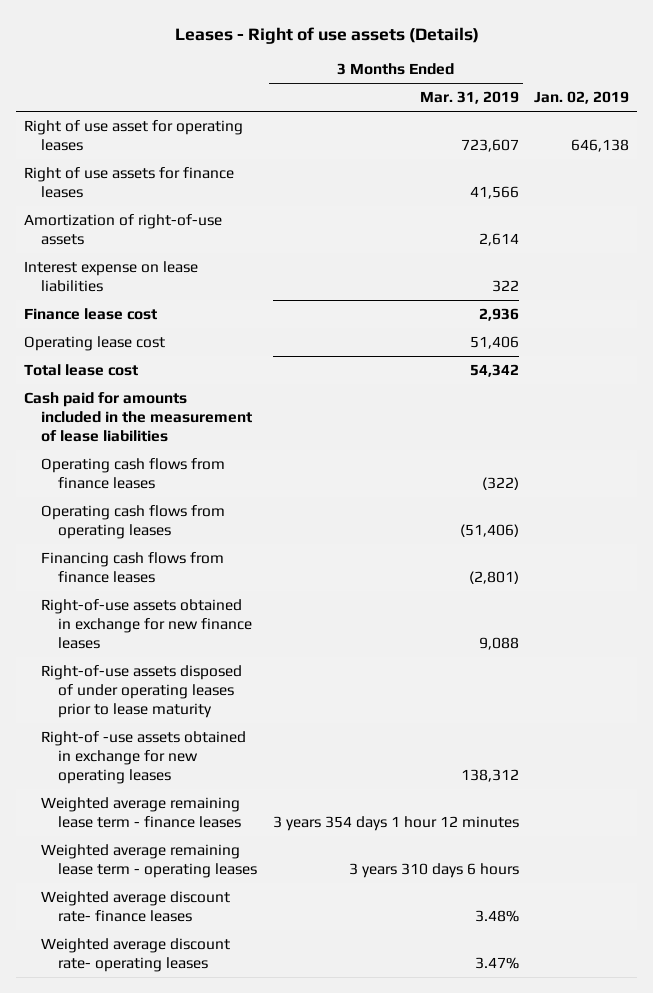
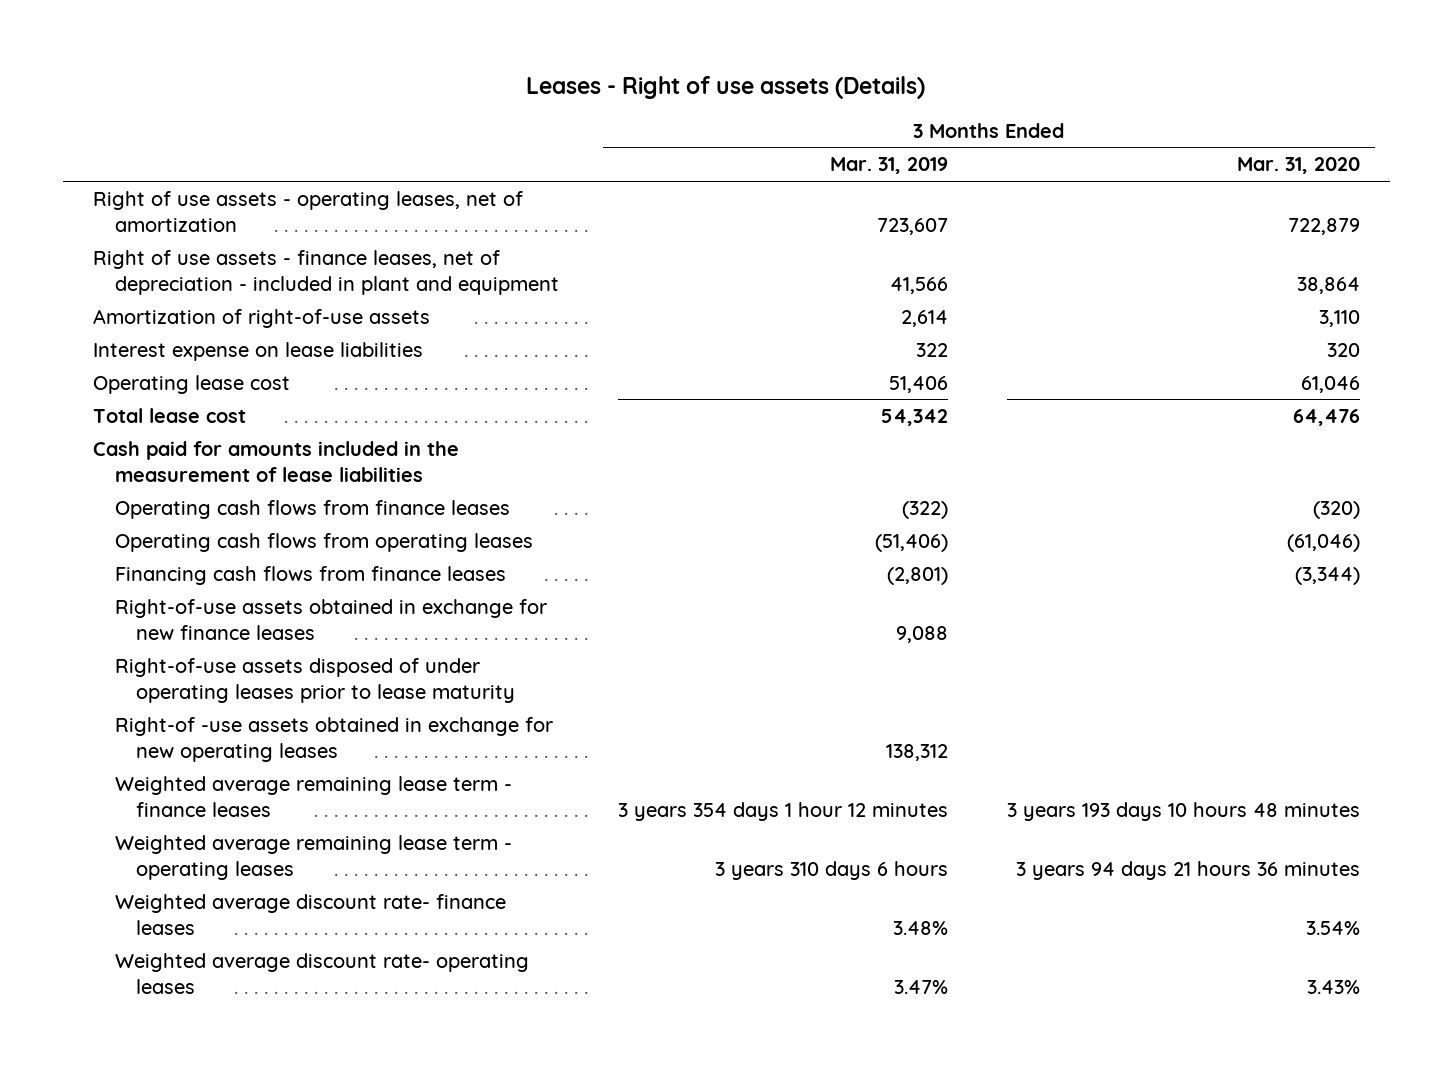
- | 3 Months Ended Mar. 31, 2019 | Jan. 02, 2019
+ | 3 Months Ended Mar. 31, 2019 | 3 Months Ended Mar. 31, 2020
- Right of use asset for operating leases | 723,607 | 646,138
- Right of use assets for finance leases | 41,566 |
+ Right of use assets - operating leases, net of amortization | 723,607 | 722,879
+ Right of use assets - finance leases, net of depreciation - included in plant and equipment | 41,566 | 38,864
- Finance lease cost | 2,936 |

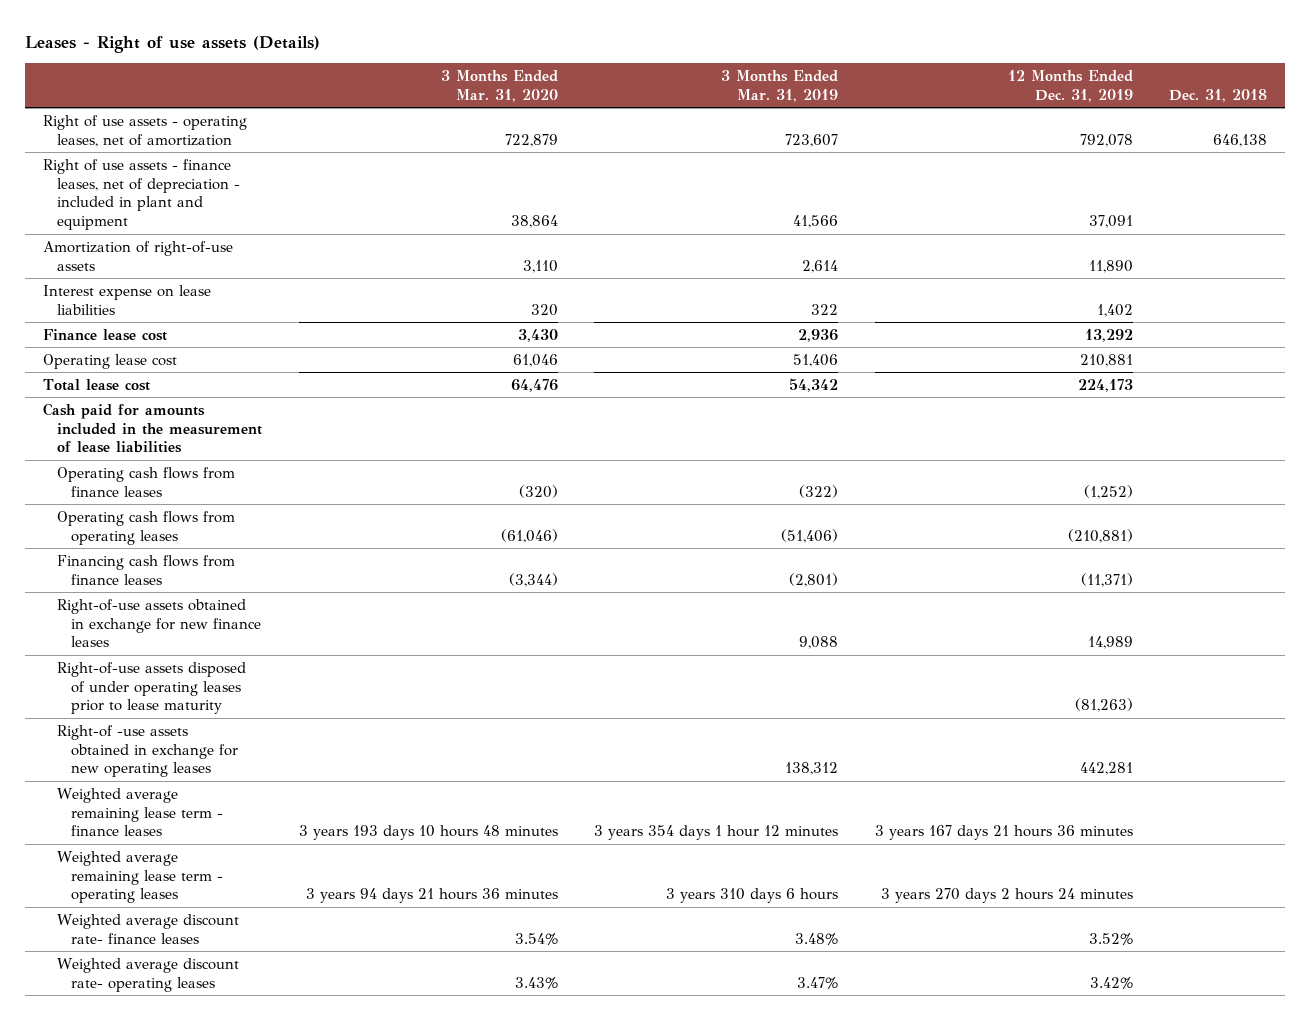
- | 3 Months Ended Mar. 31, 2019 | 3 Months Ended Mar. 31, 2020
+ | 3 Months Ended Mar. 31, 2020 | 3 Months Ended Mar. 31, 2019 | 12 Months Ended Dec. 31, 2019 | Dec. 31, 2018
+ Finance lease cost | 3,430 | 2,936 | 13,292 |

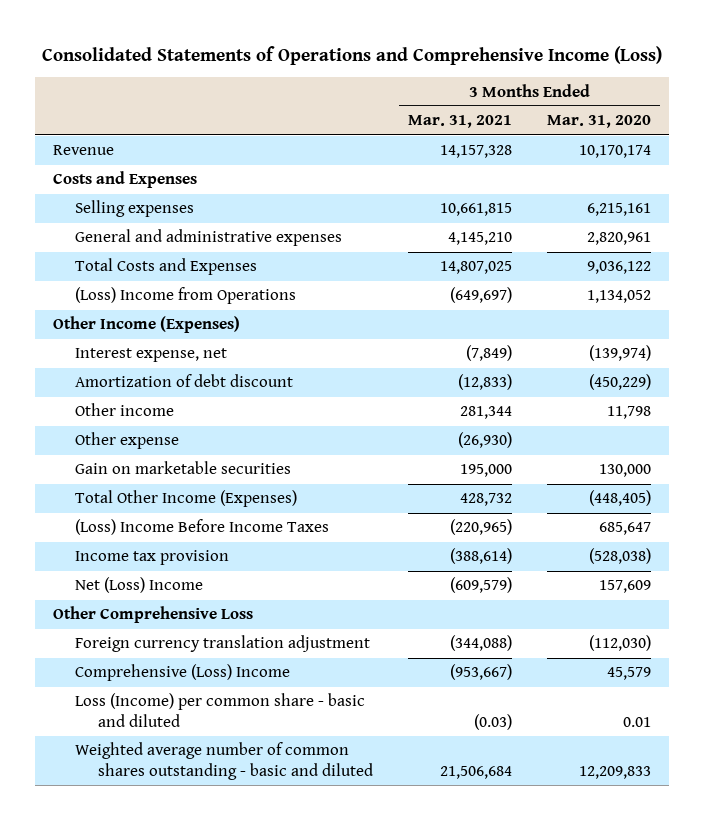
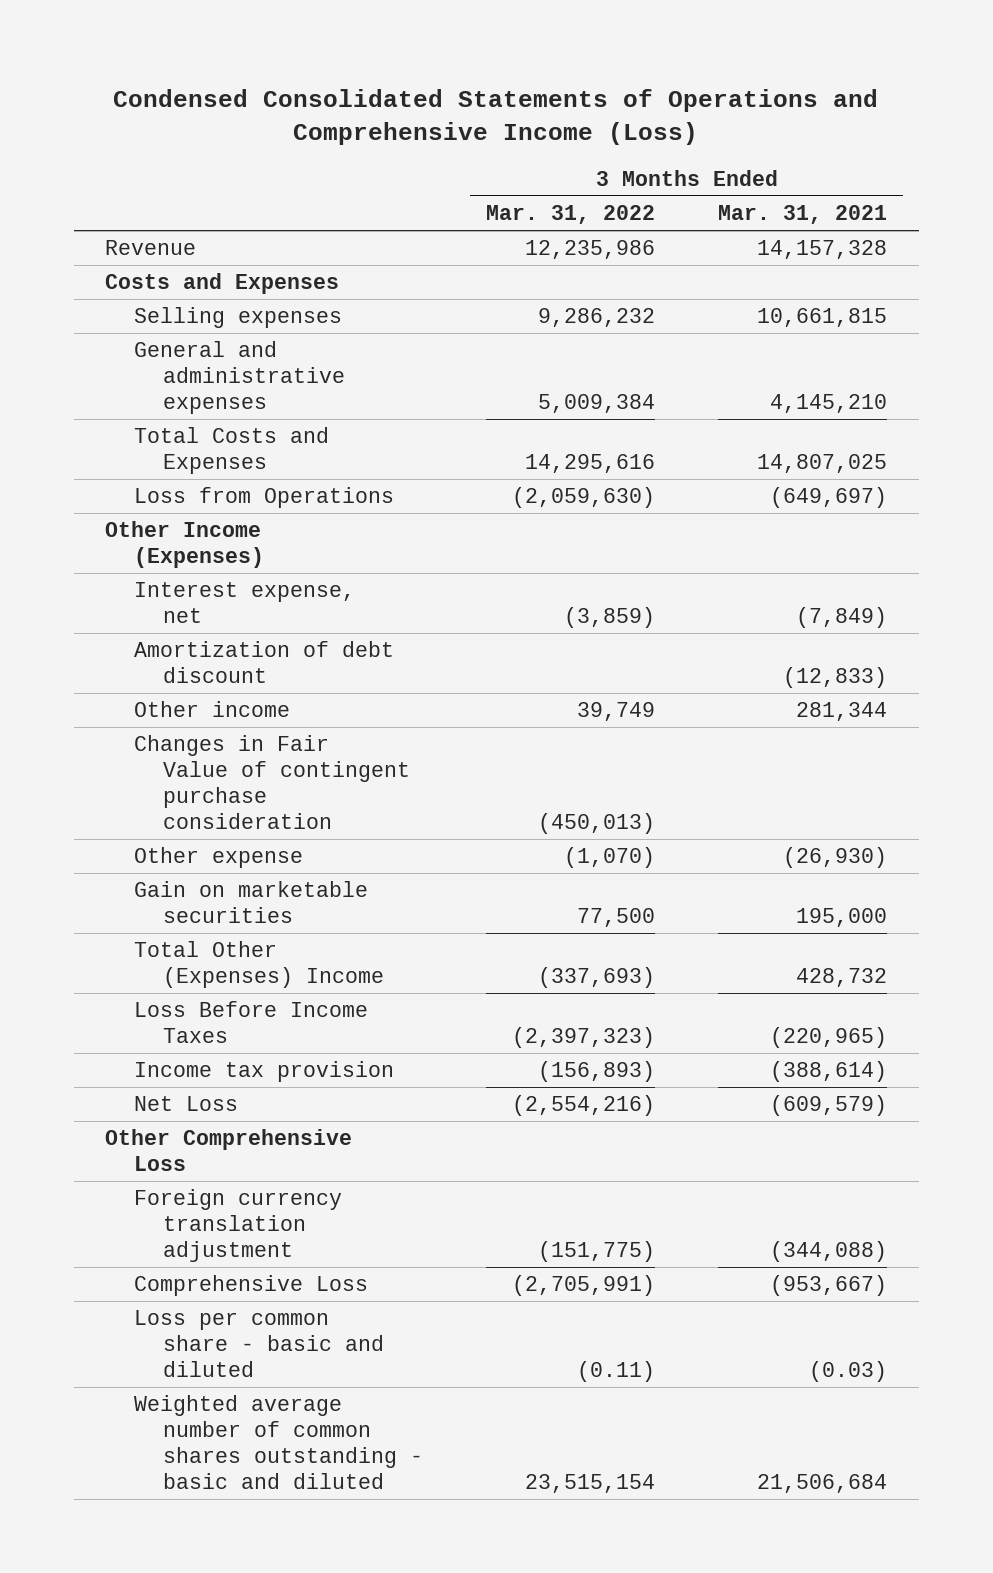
- Consolidated Statements of Operations and Comprehensive Income (Loss)
+ Condensed Consolidated Statements of Operations and Comprehensive Income (Loss)
- | 3 Months Ended Mar. 31, 2021 | 3 Months Ended Mar. 31, 2020
+ | 3 Months Ended Mar. 31, 2022 | 3 Months Ended Mar. 31, 2021
- (Loss) Income from Operations | (649,697) | 1,134,052
+ Loss from Operations | (2,059,630) | (649,697)
+ Changes in Fair Value of contingent purchase consideration | (450,013) |
- Total Other Income (Expenses) | 428,732 | (448,405)
- (Loss) Income Before Income Taxes | (220,965) | 685,647
+ Total Other (Expenses) Income | (337,693) | 428,732
+ Loss Before Income Taxes | (2,397,323) | (220,965)
- Net (Loss) Income | (609,579) | 157,609
+ Net Loss | (2,554,216) | (609,579)
- Comprehensive (Loss) Income | (953,667) | 45,579
- Loss (Income) per common share - basic and diluted | (0.03) | 0.01
+ Comprehensive Loss | (2,705,991) | (953,667)
+ Loss per common share - basic and diluted | (0.11) | (0.03)

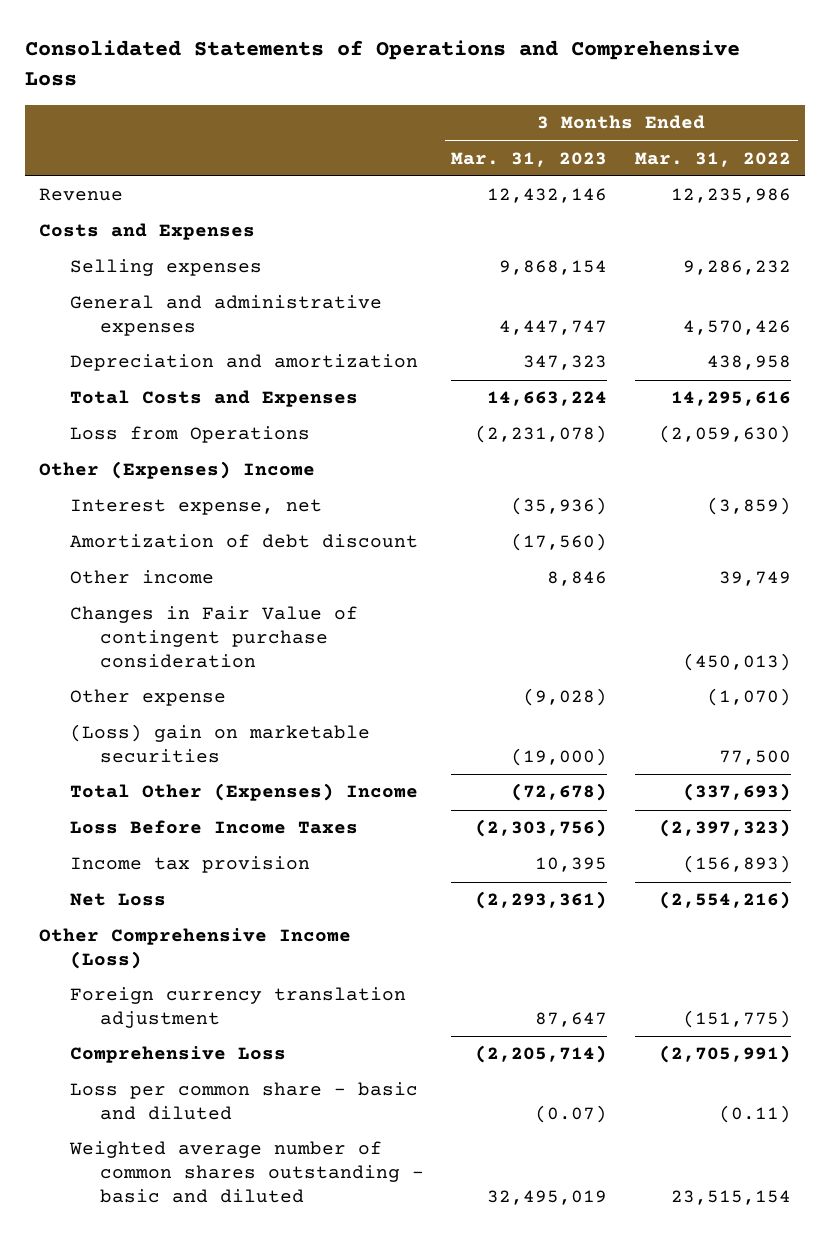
- Condensed Consolidated Statements of Operations and Comprehensive Income (Loss)
+ Consolidated Statements of Operations and Comprehensive Loss
- | 3 Months Ended Mar. 31, 2022 | 3 Months Ended Mar. 31, 2021
+ | 3 Months Ended Mar. 31, 2023 | 3 Months Ended Mar. 31, 2022
- General and administrative expenses | 5,009,384 | 4,145,210
+ General and administrative expenses | 4,447,747 | 4,570,426
+ Depreciation and amortization | 347,323 | 438,958
- Other Income (Expenses)
+ Other (Expenses) Income
- Gain on marketable securities | 77,500 | 195,000
+ (Loss) gain on marketable securities | (19,000) | 77,500
- Other Comprehensive Loss
+ Other Comprehensive Income (Loss)

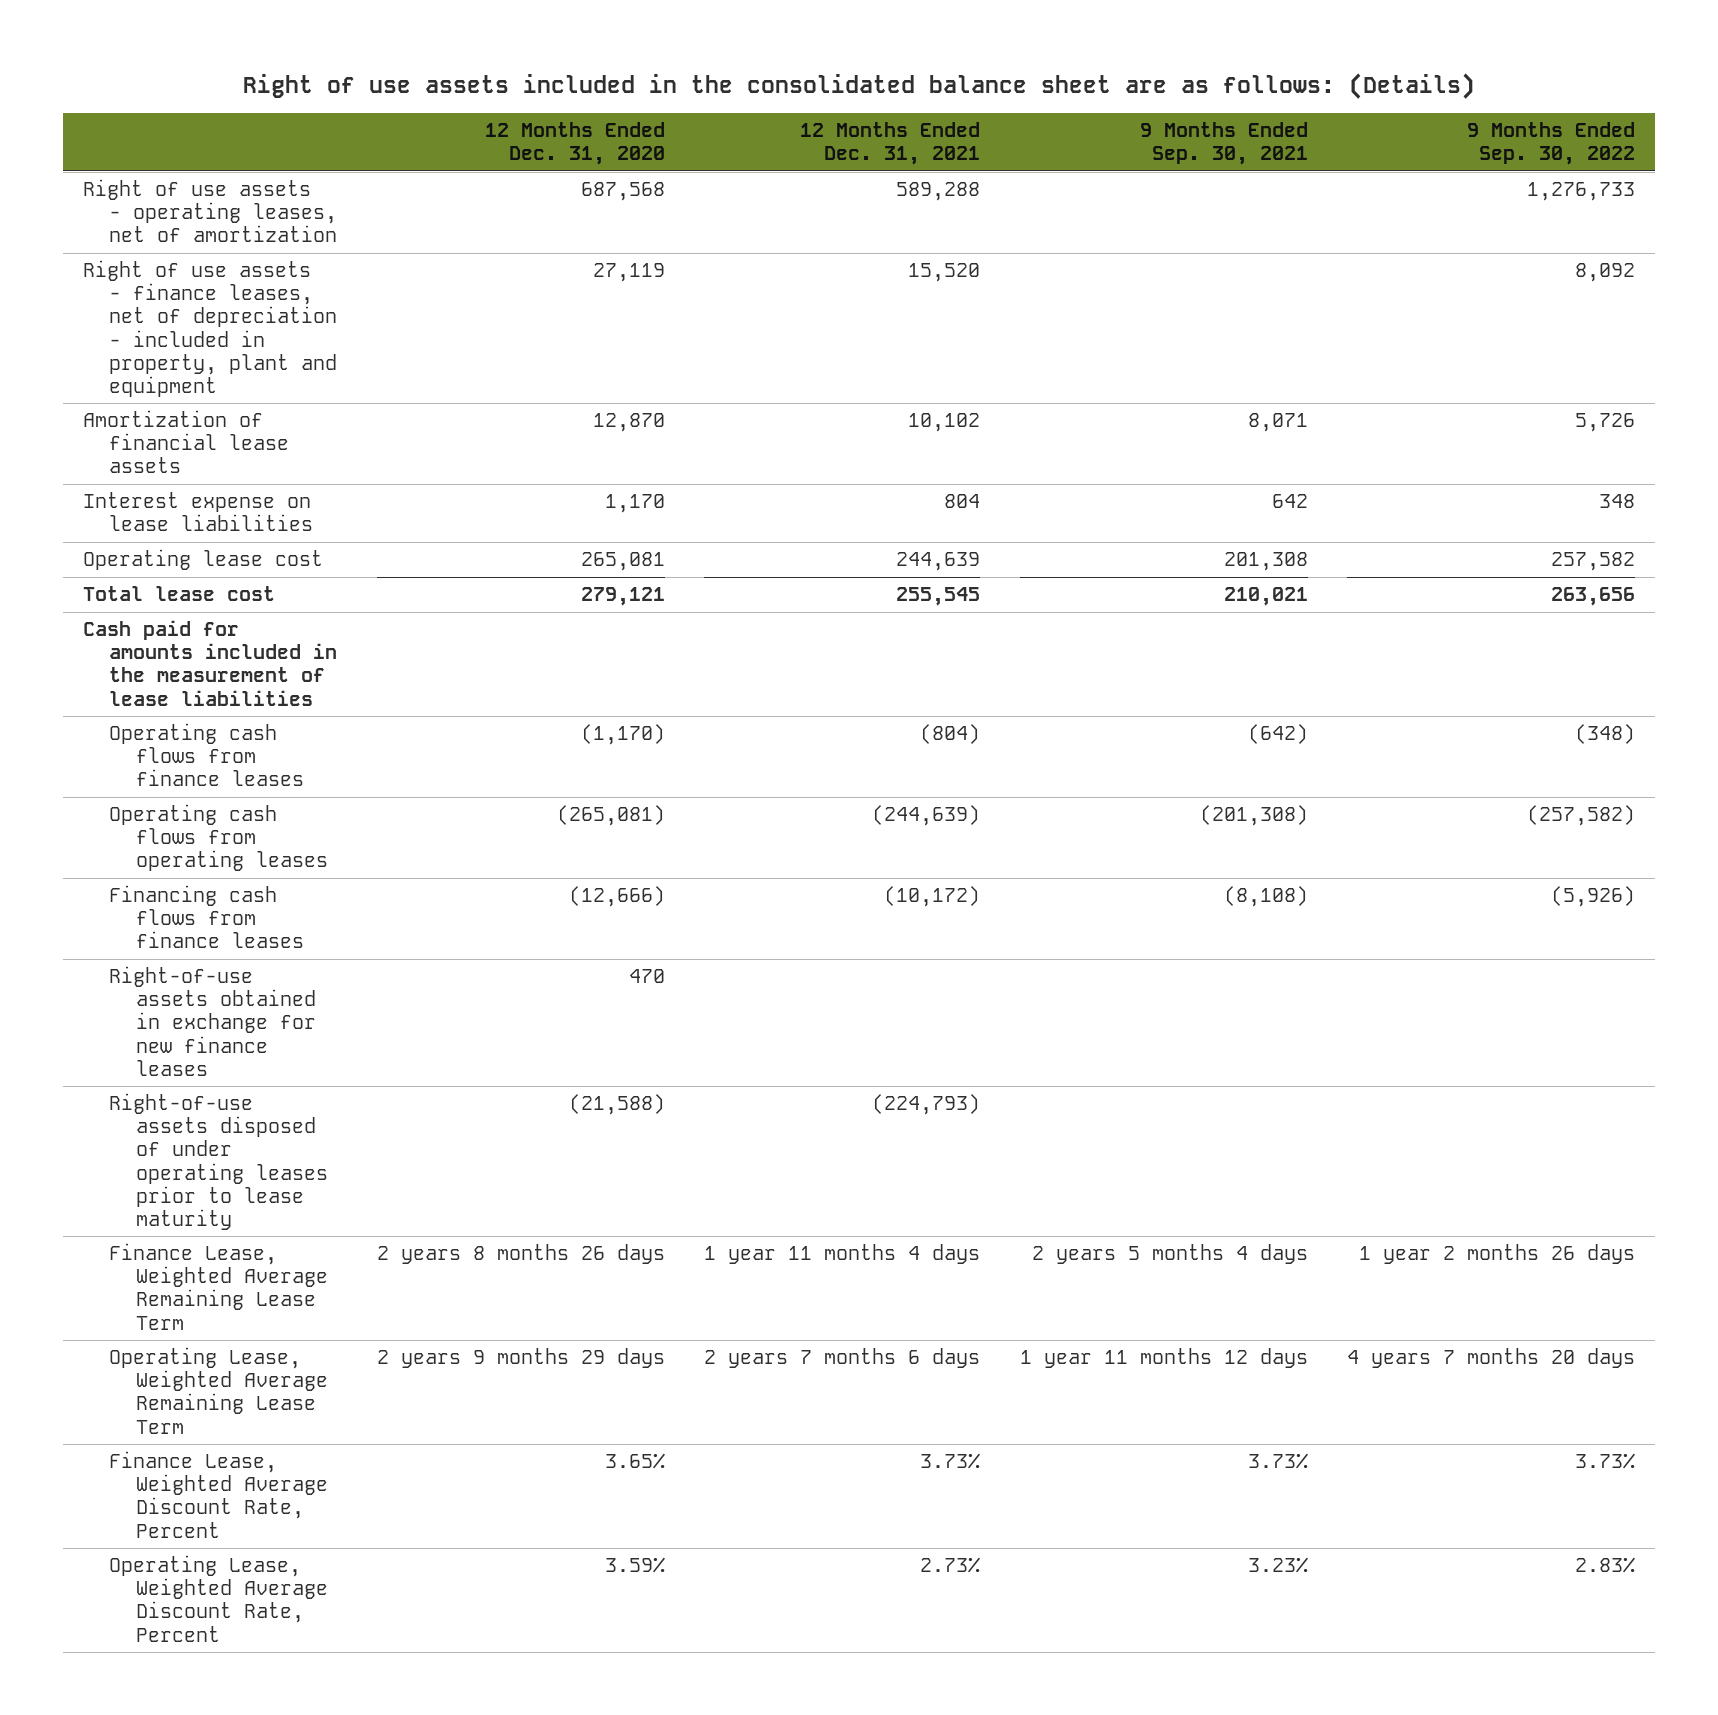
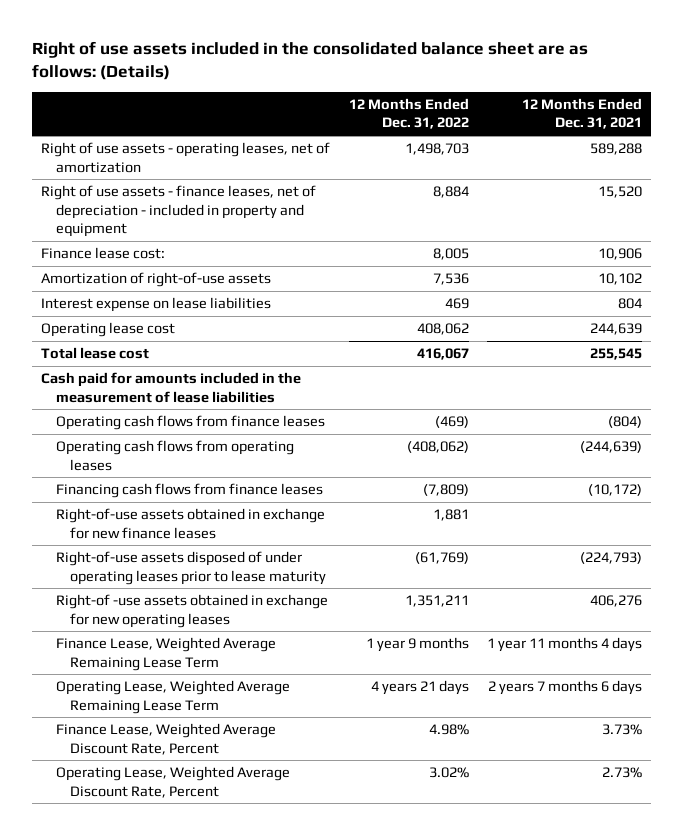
- | 12 Months Ended Dec. 31, 2020 | 12 Months Ended Dec. 31, 2021 | 9 Months Ended Sep. 30, 2021 | 9 Months Ended Sep. 30, 2022
+ | 12 Months Ended Dec. 31, 2022 | 12 Months Ended Dec. 31, 2021
- Right of use assets - finance leases, net of depreciation - included in property, plant and equipment | 27,119 | 15,520 | | 8,092
- Amortization of financial lease assets | 12,870 | 10,102 | 8,071 | 5,726
+ Right of use assets - finance leases, net of depreciation - included in property and equipment | 8,884 | 15,520
+ Finance lease cost: | 8,005 | 10,906
+ Amortization of right-of-use assets | 7,536 | 10,102
+ Right-of -use assets obtained in exchange for new operating leases | 1,351,211 | 406,276

